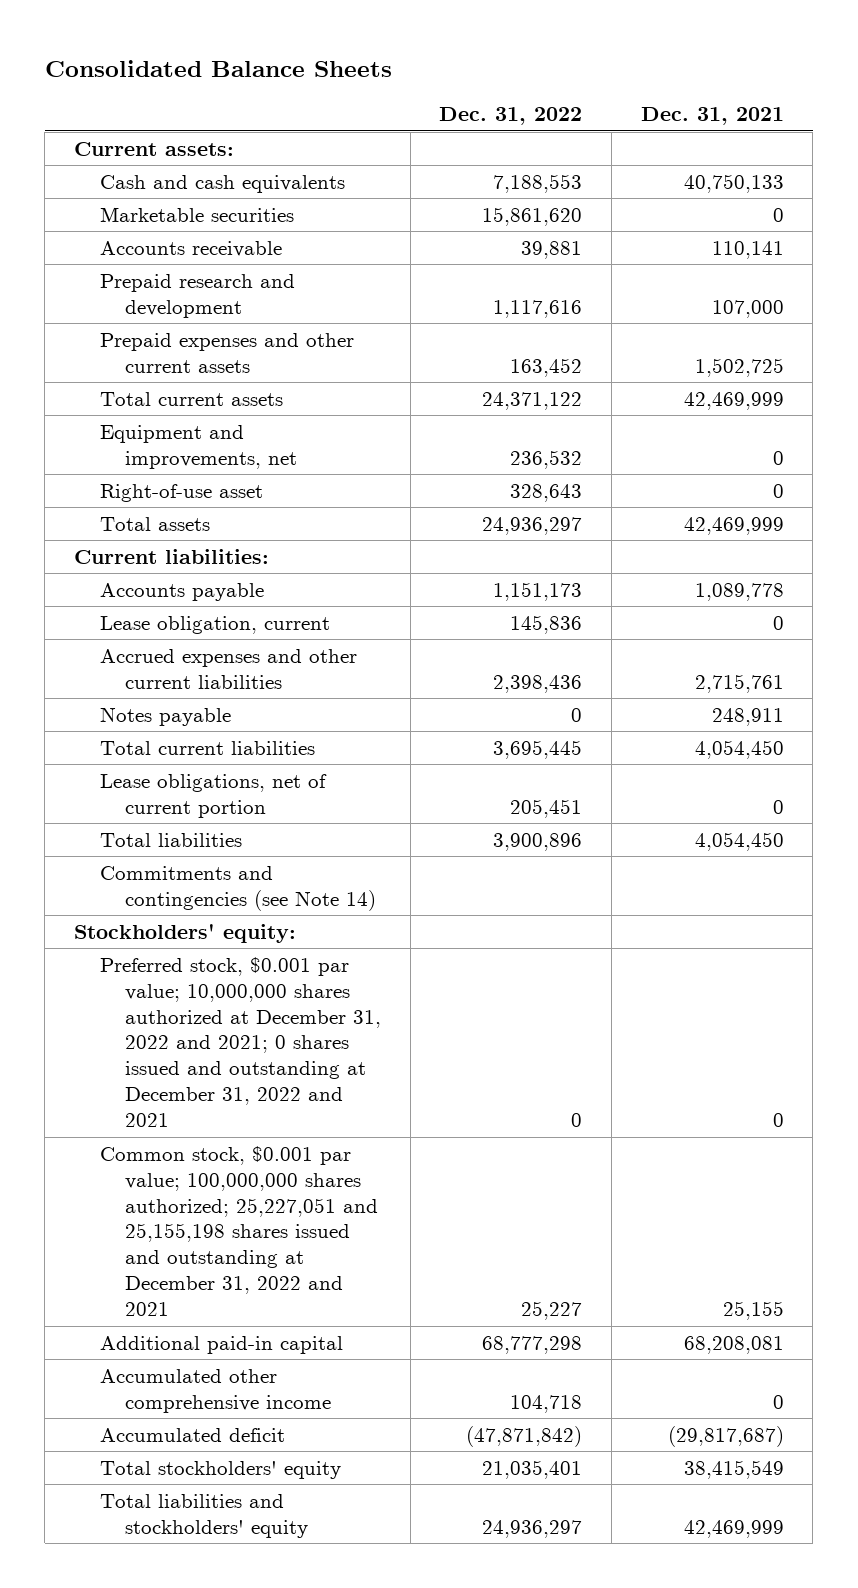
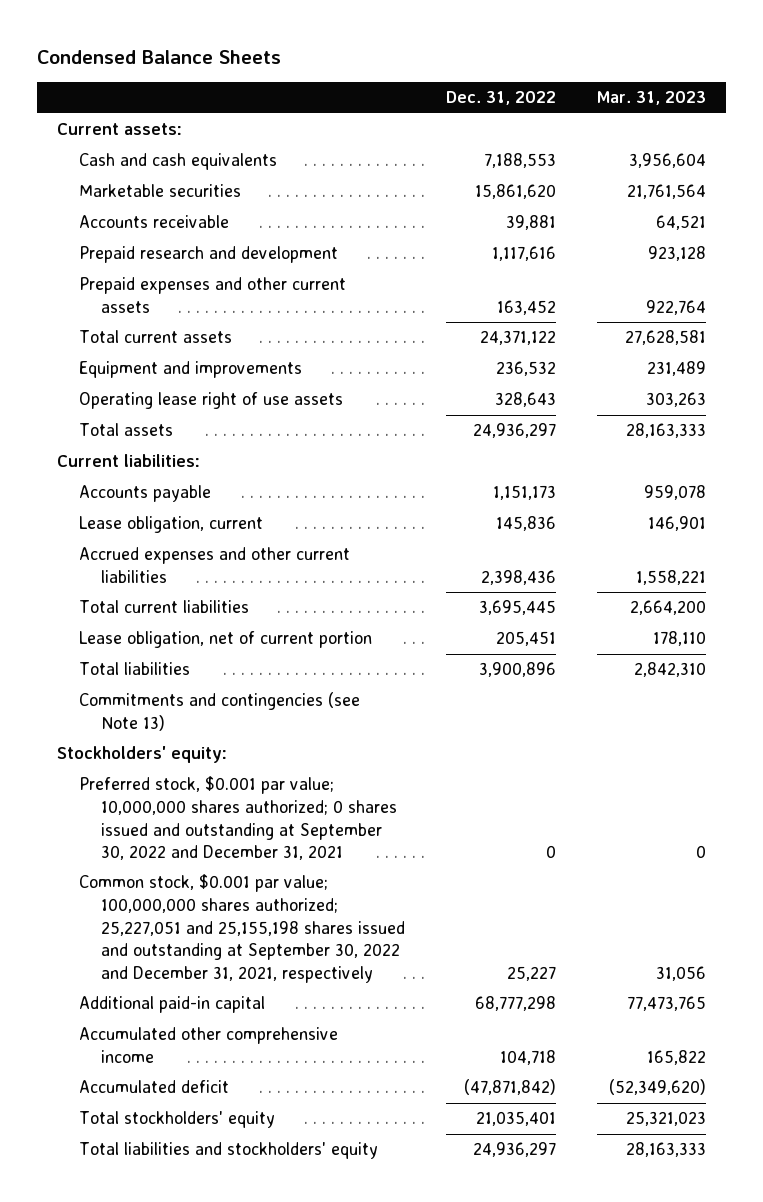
- Consolidated Balance Sheets
+ Condensed Balance Sheets
- | Dec. 31, 2022 | Dec. 31, 2021
+ | Dec. 31, 2022 | Mar. 31, 2023
- Equipment and improvements, net | 236,532 | 0
- Right-of-use asset | 328,643 | 0
+ Equipment and improvements | 236,532 | 231,489
+ Operating lease right of use assets | 328,643 | 303,263
- Notes payable | 0 | 248,911
- Lease obligations, net of current portion | 205,451 | 0
+ Lease obligation, net of current portion | 205,451 | 178,110
- Commitments and contingencies (see Note 14)
+ Commitments and contingencies (see Note 13)
- Preferred stock, $0.001 par value; 10,000,000 shares authorized at December 31, 2022 and 2021; 0 shares issued and outstanding at December 31, 2022 and 2021 | 0 | 0
- Common stock, $0.001 par value; 100,000,000 shares authorized; 25,227,051 and 25,155,198 shares issued and outstanding at December 31, 2022 and 2021 | 25,227 | 25,155
+ Preferred stock, $0.001 par value; 10,000,000 shares authorized; 0 shares issued and outstanding at September 30, 2022 and December 31, 2021 | 0 | 0
+ Common stock, $0.001 par value; 100,000,000 shares authorized; 25,227,051 and 25,155,198 shares issued and outstanding at September 30, 2022 and December 31, 2021, respectively | 25,227 | 31,056

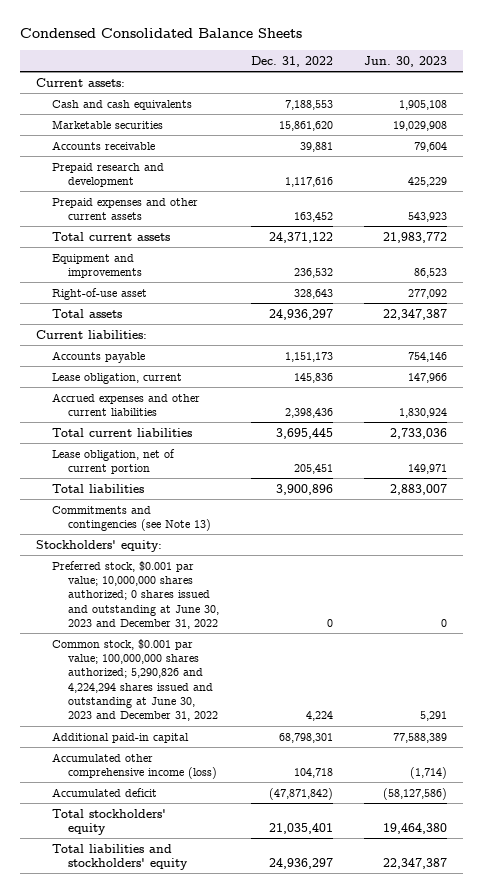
- Condensed Balance Sheets
+ Condensed Consolidated Balance Sheets
- | Dec. 31, 2022 | Mar. 31, 2023
+ | Dec. 31, 2022 | Jun. 30, 2023
- Operating lease right of use assets | 328,643 | 303,263
+ Right-of-use asset | 328,643 | 277,092
- Preferred stock, $0.001 par value; 10,000,000 shares authorized; 0 shares issued and outstanding at September 30, 2022 and December 31, 2021 | 0 | 0
- Common stock, $0.001 par value; 100,000,000 shares authorized; 25,227,051 and 25,155,198 shares issued and outstanding at September 30, 2022 and December 31, 2021, respectively | 25,227 | 31,056
- Additional paid-in capital | 68,777,298 | 77,473,765
- Accumulated other comprehensive income | 104,718 | 165,822
+ Preferred stock, $0.001 par value; 10,000,000 shares authorized; 0 shares issued and outstanding at June 30, 2023 and December 31, 2022 | 0 | 0
+ Common stock, $0.001 par value; 100,000,000 shares authorized; 5,290,826 and 4,224,294 shares issued and outstanding at June 30, 2023 and December 31, 2022 | 4,224 | 5,291
+ Additional paid-in capital | 68,798,301 | 77,588,389
+ Accumulated other comprehensive income (loss) | 104,718 | (1,714)

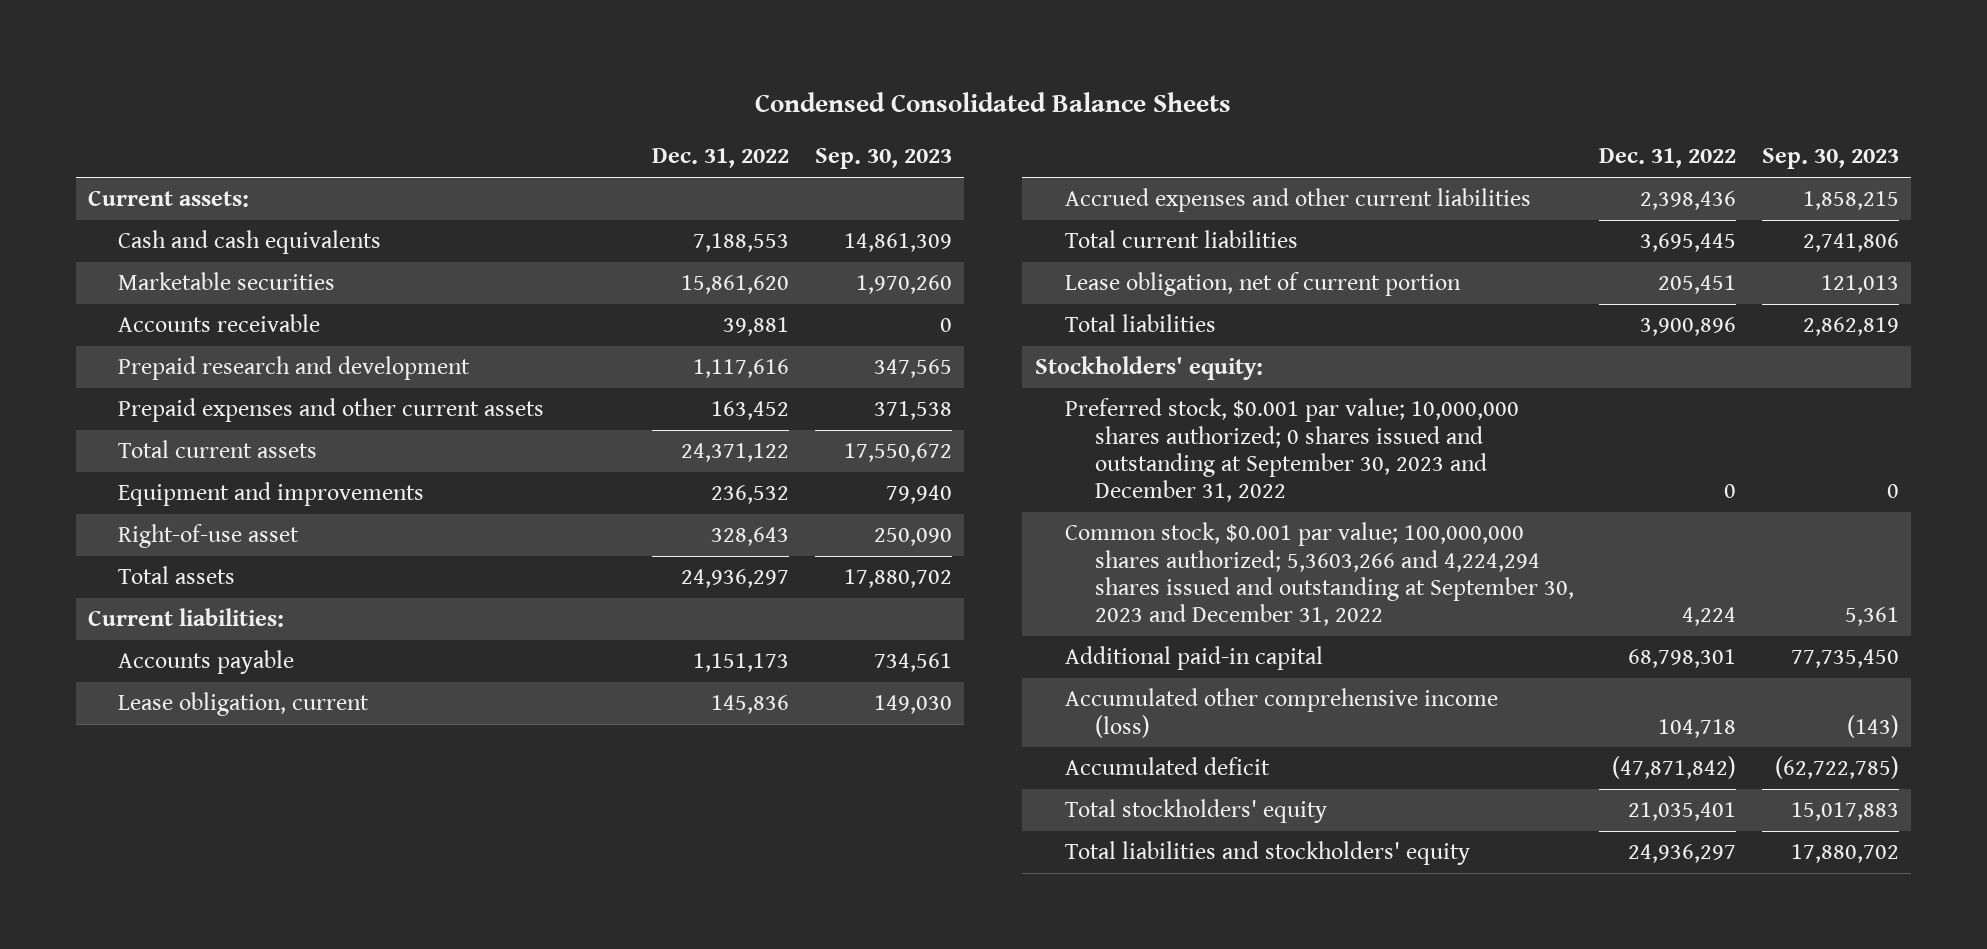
- | Dec. 31, 2022 | Jun. 30, 2023
+ | Dec. 31, 2022 | Sep. 30, 2023
- Commitments and contingencies (see Note 13)
- Preferred stock, $0.001 par value; 10,000,000 shares authorized; 0 shares issued and outstanding at June 30, 2023 and December 31, 2022 | 0 | 0
- Common stock, $0.001 par value; 100,000,000 shares authorized; 5,290,826 and 4,224,294 shares issued and outstanding at June 30, 2023 and December 31, 2022 | 4,224 | 5,291
+ Preferred stock, $0.001 par value; 10,000,000 shares authorized; 0 shares issued and outstanding at September 30, 2023 and December 31, 2022 | 0 | 0
+ Common stock, $0.001 par value; 100,000,000 shares authorized; 5,3603,266 and 4,224,294 shares issued and outstanding at September 30, 2023 and December 31, 2022 | 4,224 | 5,361

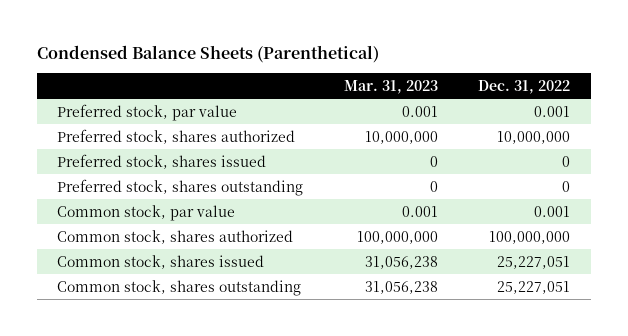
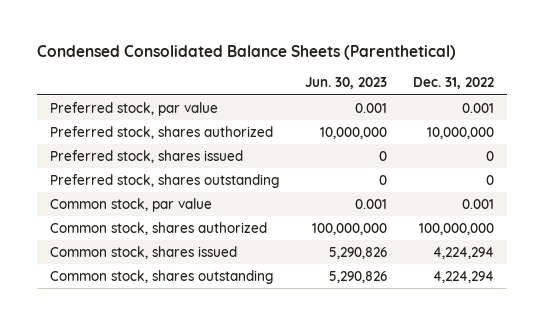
- Condensed Balance Sheets (Parenthetical)
+ Condensed Consolidated Balance Sheets (Parenthetical)
- | Mar. 31, 2023 | Dec. 31, 2022
+ | Jun. 30, 2023 | Dec. 31, 2022
- Common stock, shares issued | 31,056,238 | 25,227,051
- Common stock, shares outstanding | 31,056,238 | 25,227,051
+ Common stock, shares issued | 5,290,826 | 4,224,294
+ Common stock, shares outstanding | 5,290,826 | 4,224,294

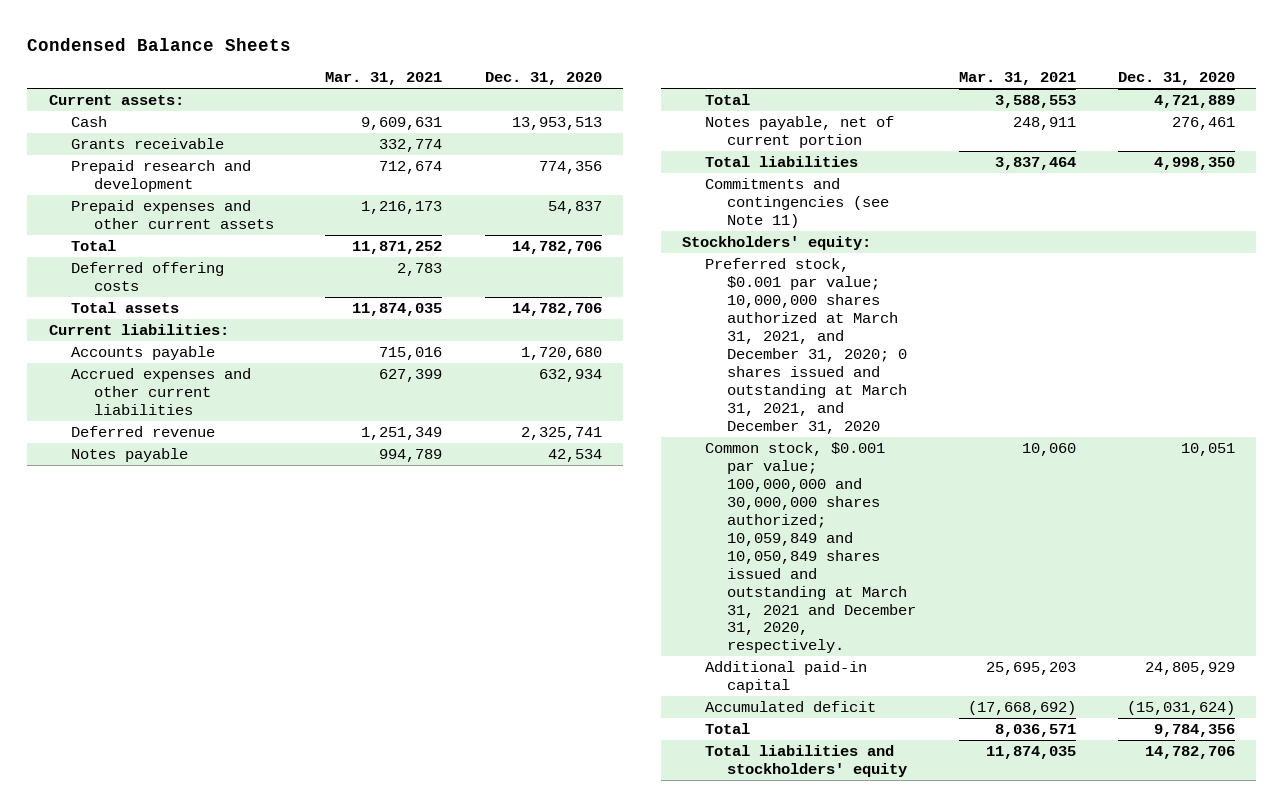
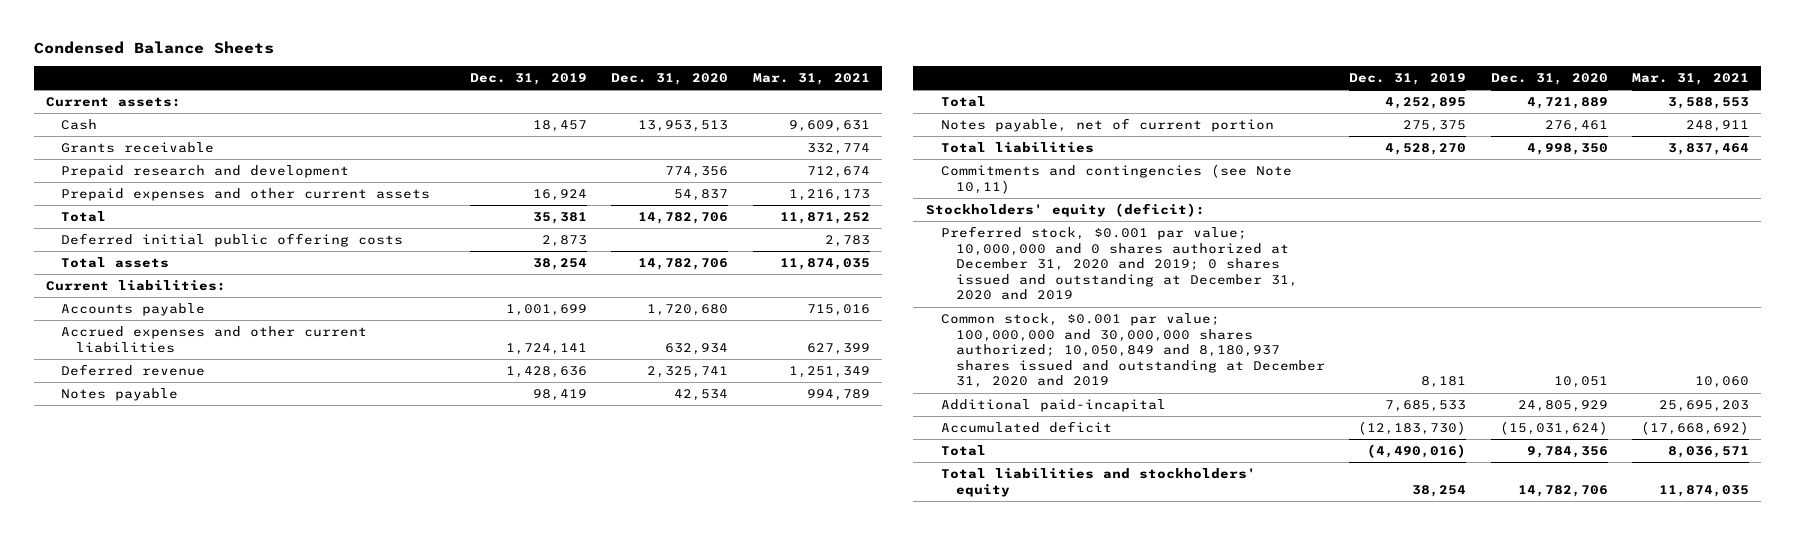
- | Mar. 31, 2021 | Dec. 31, 2020
+ | Dec. 31, 2019 | Dec. 31, 2020 | Mar. 31, 2021
- Deferred offering costs | 2,783 |
+ Deferred initial public offering costs | 2,873 | | 2,783
- Commitments and contingencies (see Note 11)
- Stockholders' equity:
- Preferred stock, $0.001 par value; 10,000,000 shares authorized at March 31, 2021, and December 31, 2020; 0 shares issued and outstanding at March 31, 2021, and December 31, 2020
- Common stock, $0.001 par value; 100,000,000 and 30,000,000 shares authorized; 10,059,849 and 10,050,849 shares issued and outstanding at March 31, 2021 and December 31, 2020, respectively. | 10,060 | 10,051
- Additional paid-in capital | 25,695,203 | 24,805,929
+ Commitments and contingencies (see Note 10,11)
+ Stockholders' equity (deficit):
+ Preferred stock, $0.001 par value; 10,000,000 and 0 shares authorized at December 31, 2020 and 2019; 0 shares issued and outstanding at December 31, 2020 and 2019
+ Common stock, $0.001 par value; 100,000,000 and 30,000,000 shares authorized; 10,050,849 and 8,180,937 shares issued and outstanding at December 31, 2020 and 2019 | 8,181 | 10,051 | 10,060
+ Additional paid-incapital | 7,685,533 | 24,805,929 | 25,695,203

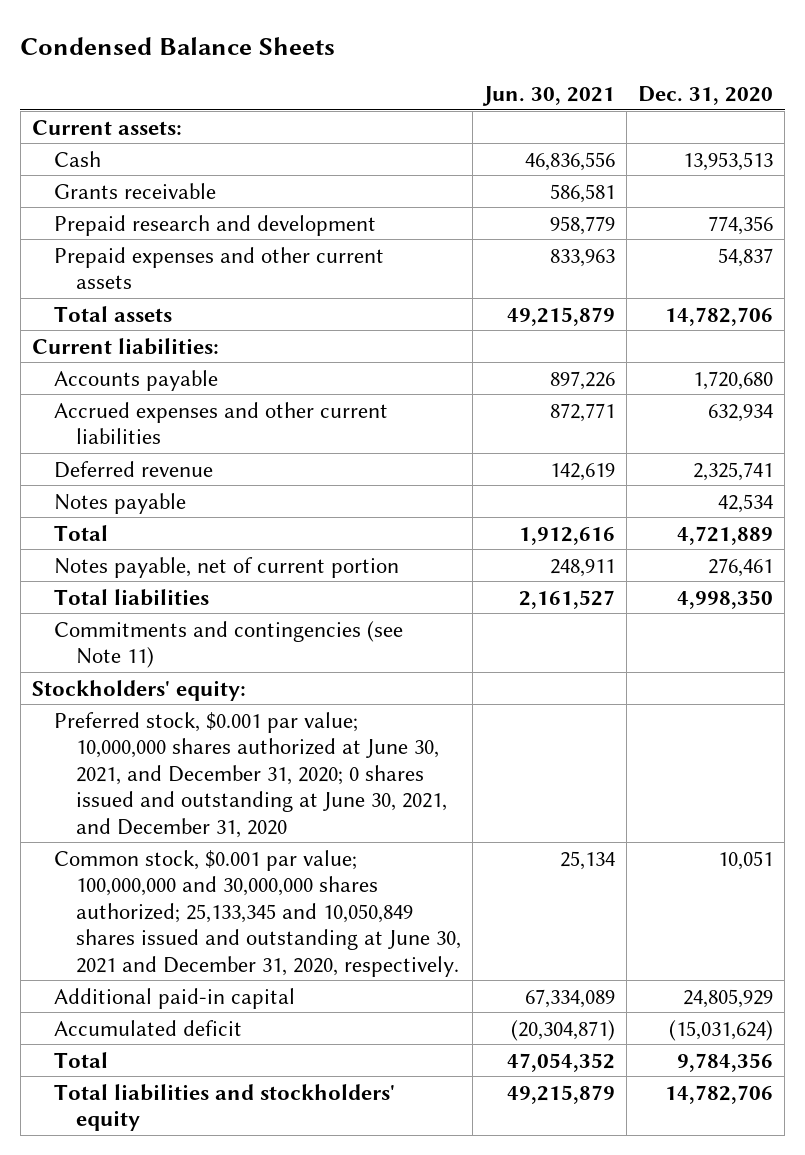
- | Dec. 31, 2019 | Dec. 31, 2020 | Mar. 31, 2021
+ | Jun. 30, 2021 | Dec. 31, 2020
- Total | 35,381 | 14,782,706 | 11,871,252
- Deferred initial public offering costs | 2,873 | | 2,783
- Commitments and contingencies (see Note 10,11)
- Stockholders' equity (deficit):
- Preferred stock, $0.001 par value; 10,000,000 and 0 shares authorized at December 31, 2020 and 2019; 0 shares issued and outstanding at December 31, 2020 and 2019
- Common stock, $0.001 par value; 100,000,000 and 30,000,000 shares authorized; 10,050,849 and 8,180,937 shares issued and outstanding at December 31, 2020 and 2019 | 8,181 | 10,051 | 10,060
- Additional paid-incapital | 7,685,533 | 24,805,929 | 25,695,203
+ Commitments and contingencies (see Note 11)
+ Stockholders' equity:
+ Preferred stock, $0.001 par value; 10,000,000 shares authorized at June 30, 2021, and December 31, 2020; 0 shares issued and outstanding at June 30, 2021, and December 31, 2020
+ Common stock, $0.001 par value; 100,000,000 and 30,000,000 shares authorized; 25,133,345 and 10,050,849 shares issued and outstanding at June 30, 2021 and December 31, 2020, respectively. | 25,134 | 10,051
+ Additional paid-in capital | 67,334,089 | 24,805,929

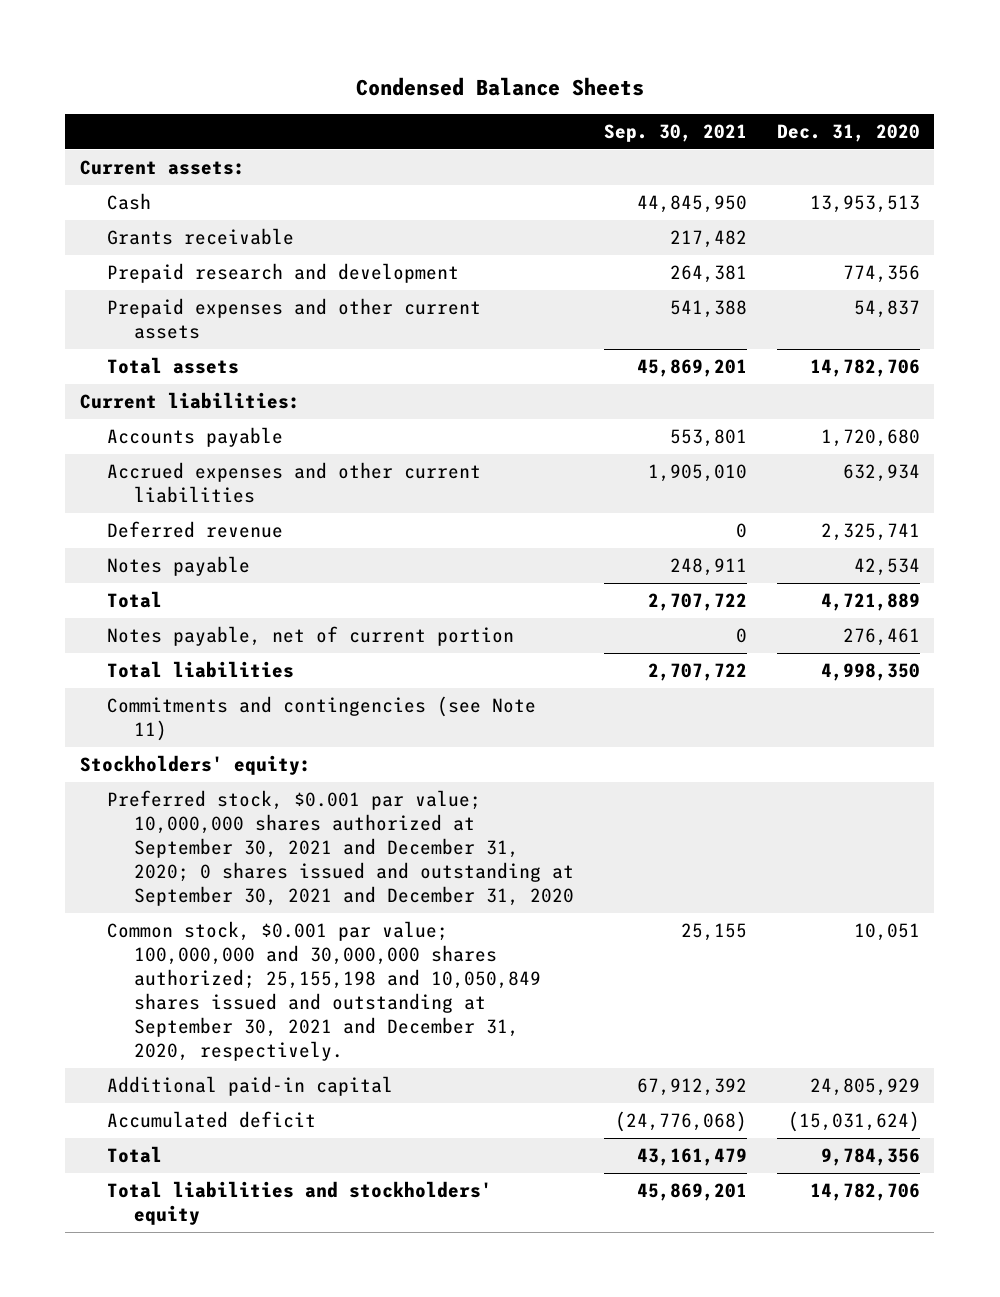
- | Jun. 30, 2021 | Dec. 31, 2020
+ | Sep. 30, 2021 | Dec. 31, 2020
- Preferred stock, $0.001 par value; 10,000,000 shares authorized at June 30, 2021, and December 31, 2020; 0 shares issued and outstanding at June 30, 2021, and December 31, 2020
- Common stock, $0.001 par value; 100,000,000 and 30,000,000 shares authorized; 25,133,345 and 10,050,849 shares issued and outstanding at June 30, 2021 and December 31, 2020, respectively. | 25,134 | 10,051
+ Preferred stock, $0.001 par value; 10,000,000 shares authorized at September 30, 2021 and December 31, 2020; 0 shares issued and outstanding at September 30, 2021 and December 31, 2020
+ Common stock, $0.001 par value; 100,000,000 and 30,000,000 shares authorized; 25,155,198 and 10,050,849 shares issued and outstanding at September 30, 2021 and December 31, 2020, respectively. | 25,155 | 10,051

